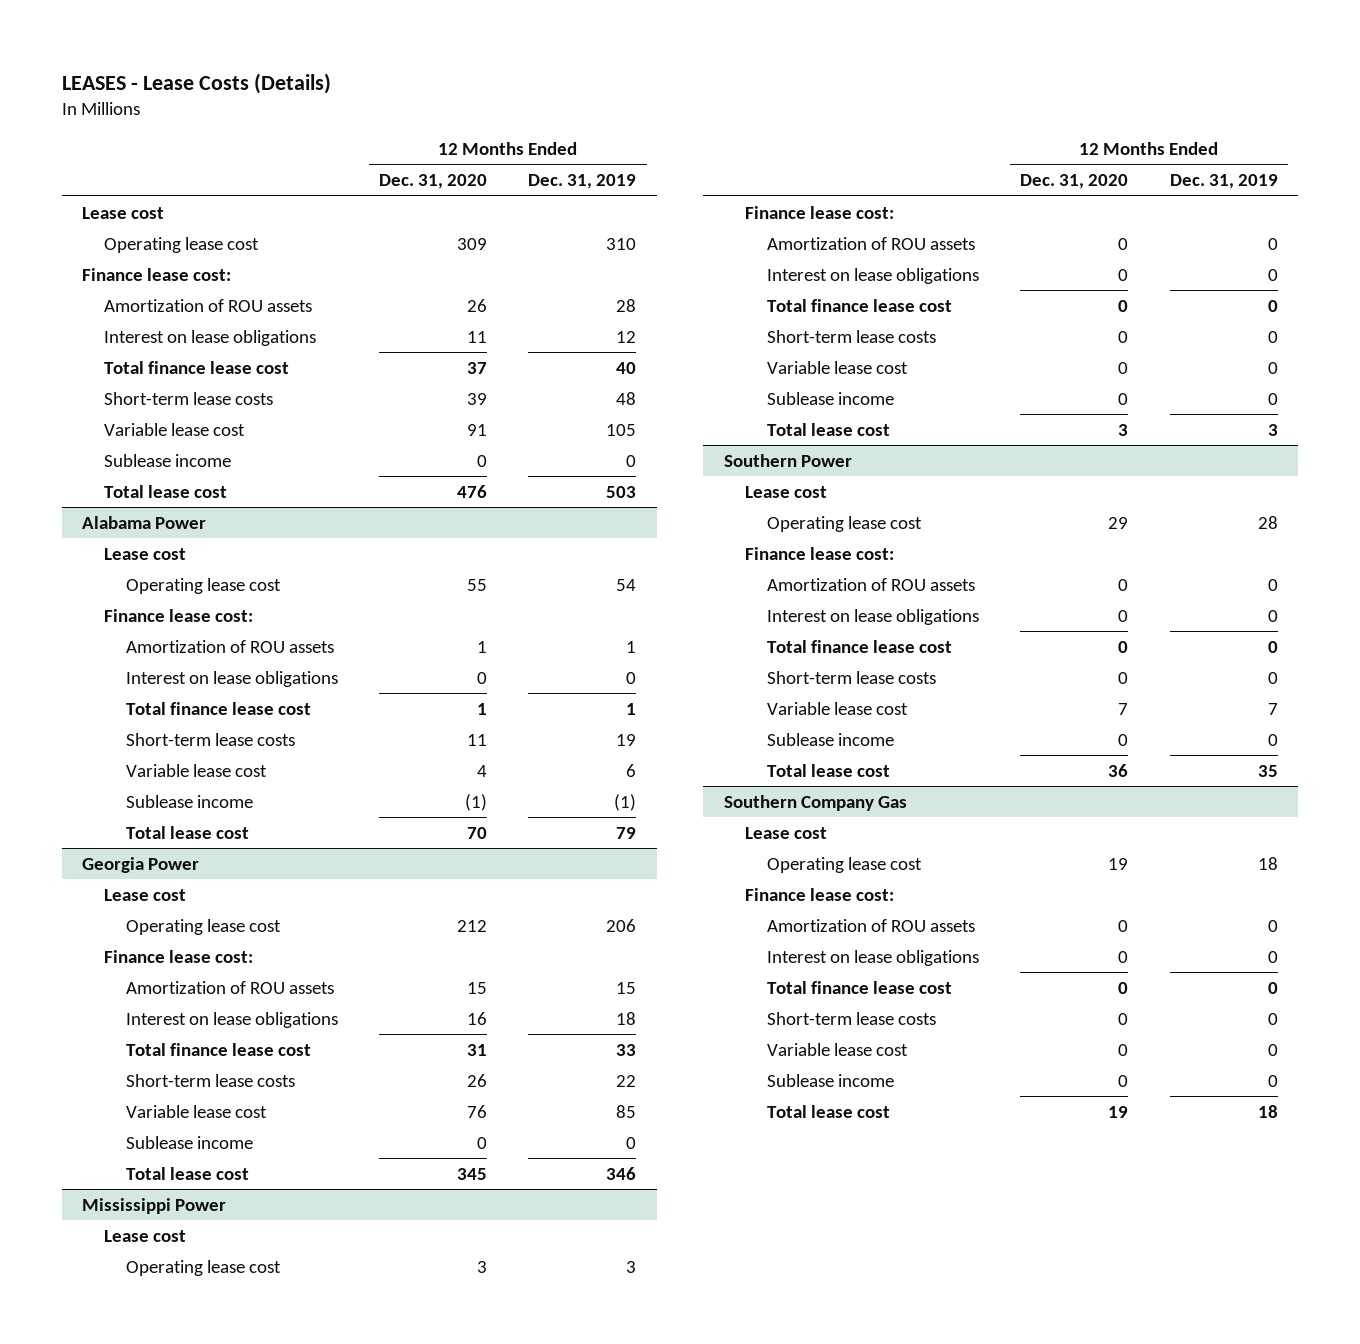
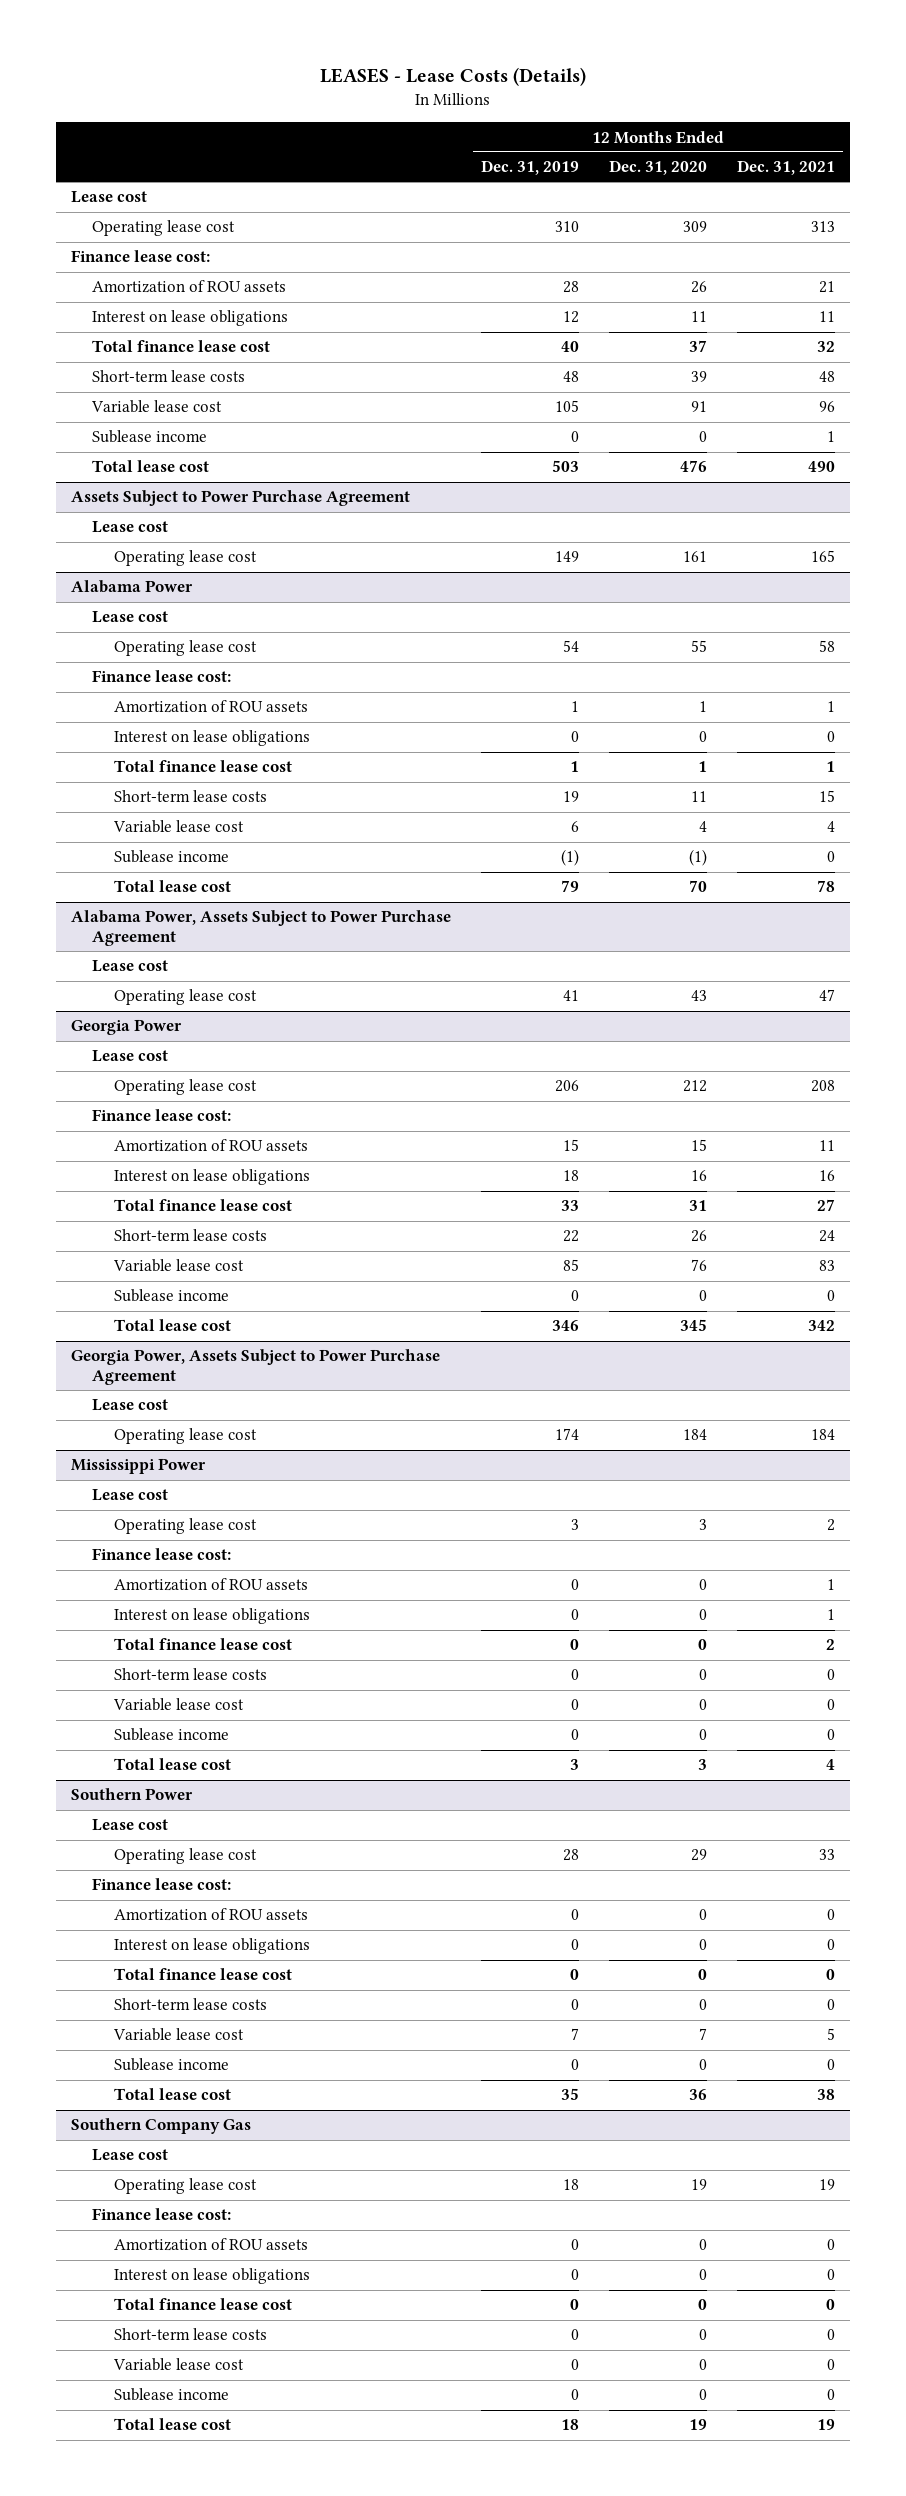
- | 12 Months Ended Dec. 31, 2020 | 12 Months Ended Dec. 31, 2019
+ | 12 Months Ended Dec. 31, 2019 | 12 Months Ended Dec. 31, 2020 | 12 Months Ended Dec. 31, 2021
+ Assets Subject to Power Purchase Agreement
+ Lease cost
+ Operating lease cost | 149 | 161 | 165
+ Alabama Power, Assets Subject to Power Purchase Agreement
+ Lease cost
+ Operating lease cost | 41 | 43 | 47
+ Georgia Power, Assets Subject to Power Purchase Agreement
+ Lease cost
+ Operating lease cost | 174 | 184 | 184

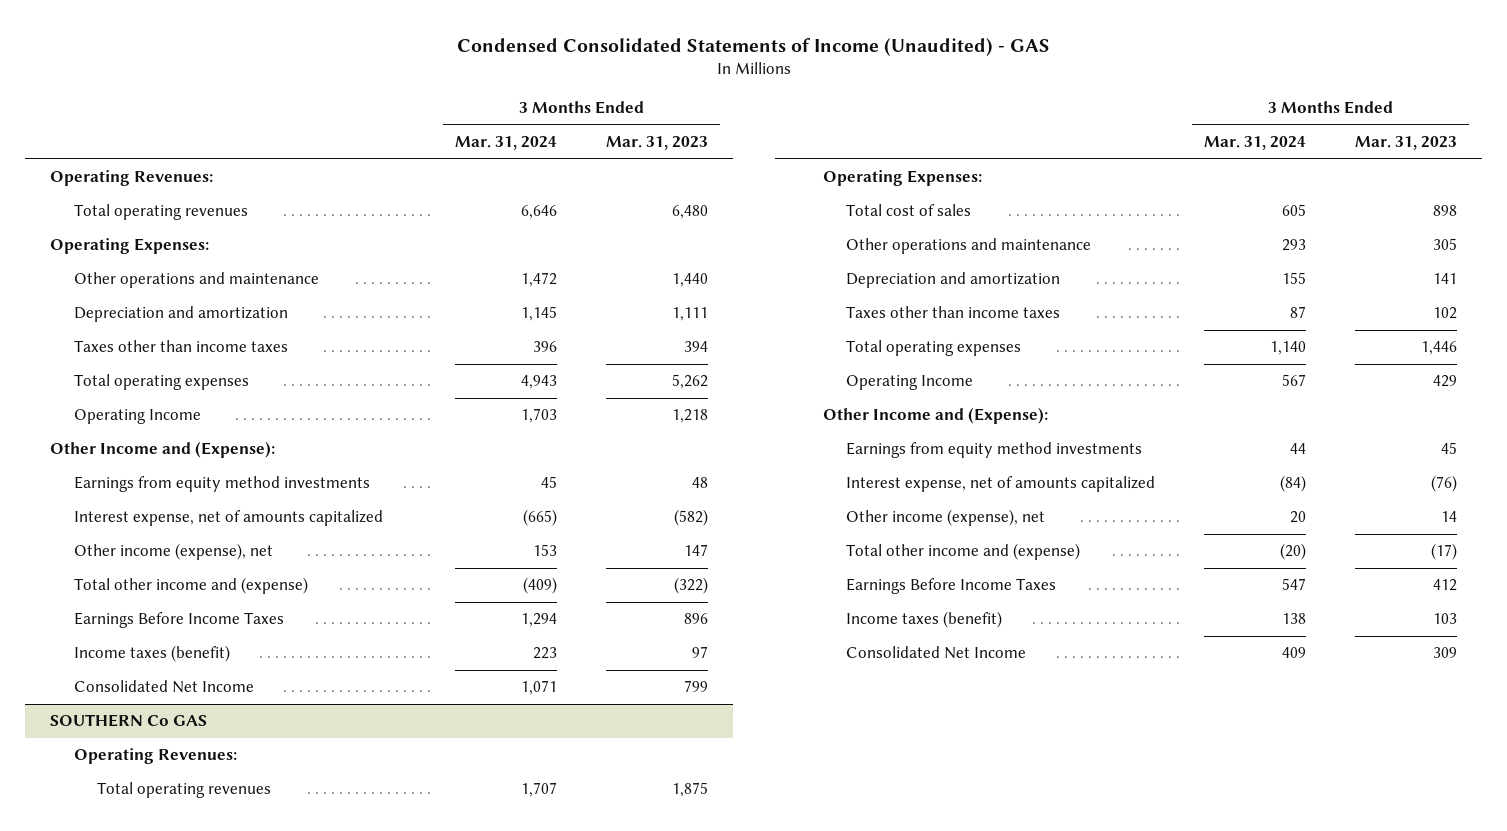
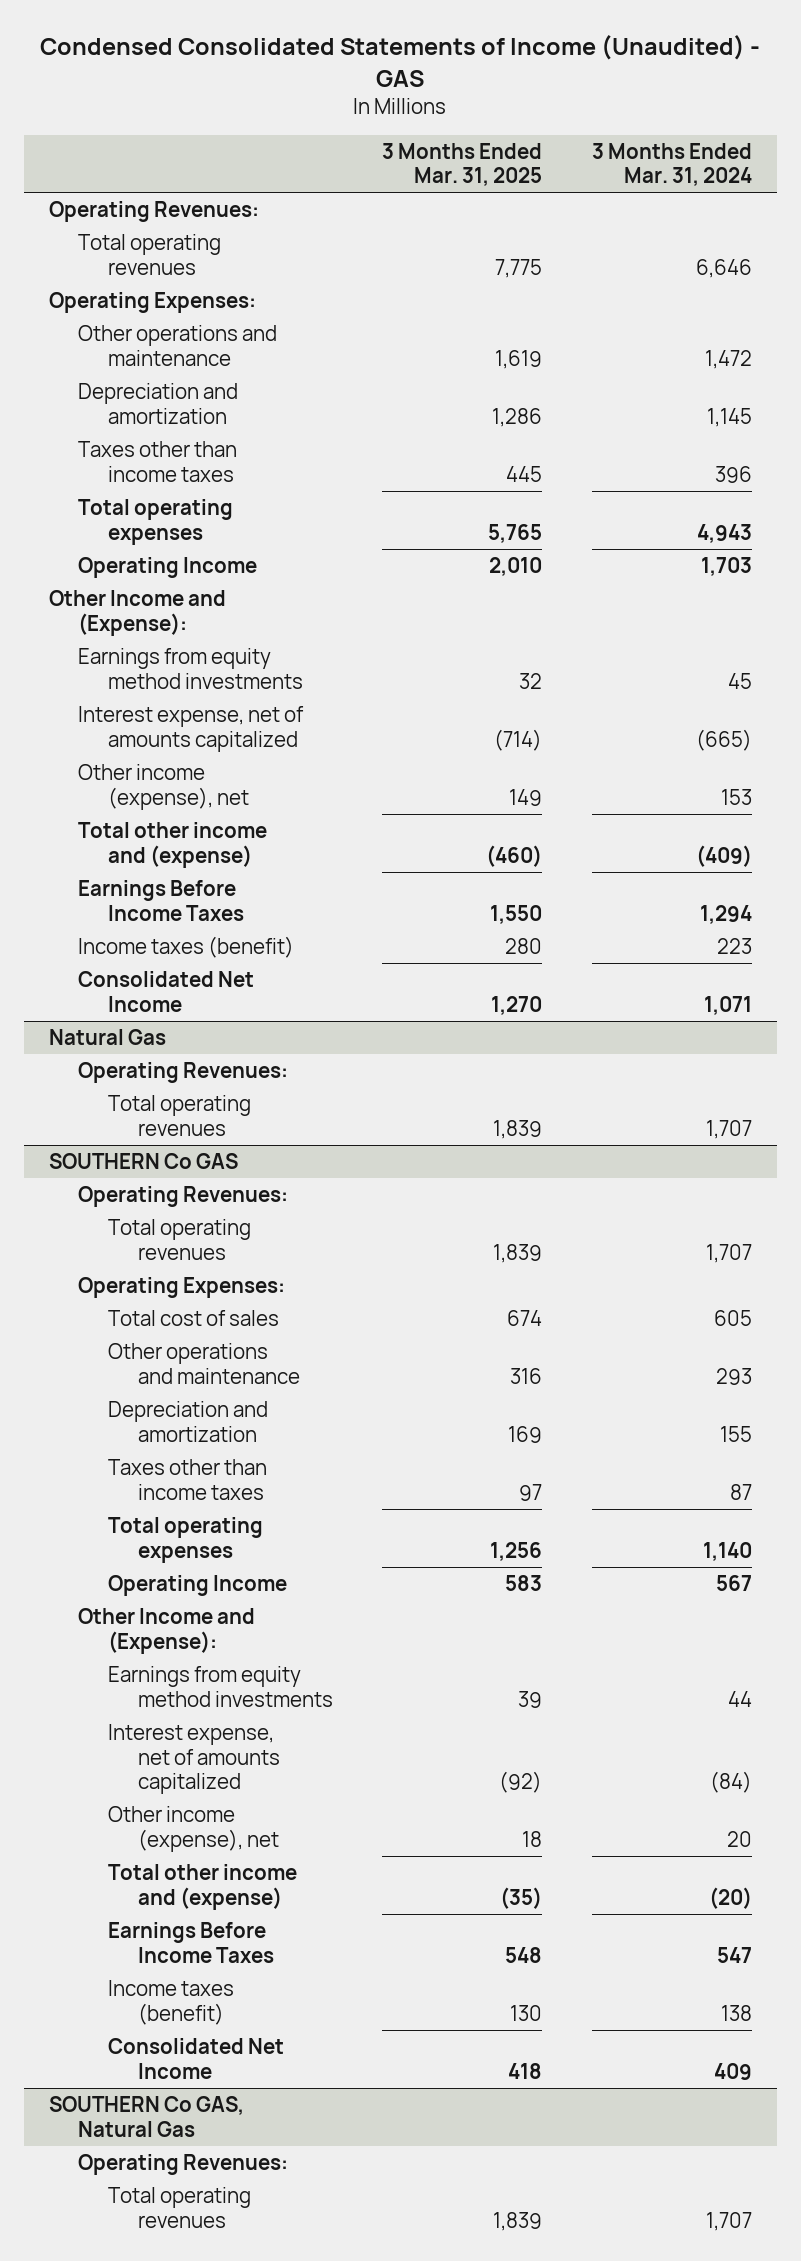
- | 3 Months Ended Mar. 31, 2024 | 3 Months Ended Mar. 31, 2023
+ | 3 Months Ended Mar. 31, 2025 | 3 Months Ended Mar. 31, 2024
+ Natural Gas
+ Operating Revenues:
+ Total operating revenues | 1,839 | 1,707
+ SOUTHERN Co GAS, Natural Gas
+ Operating Revenues:
+ Total operating revenues | 1,839 | 1,707

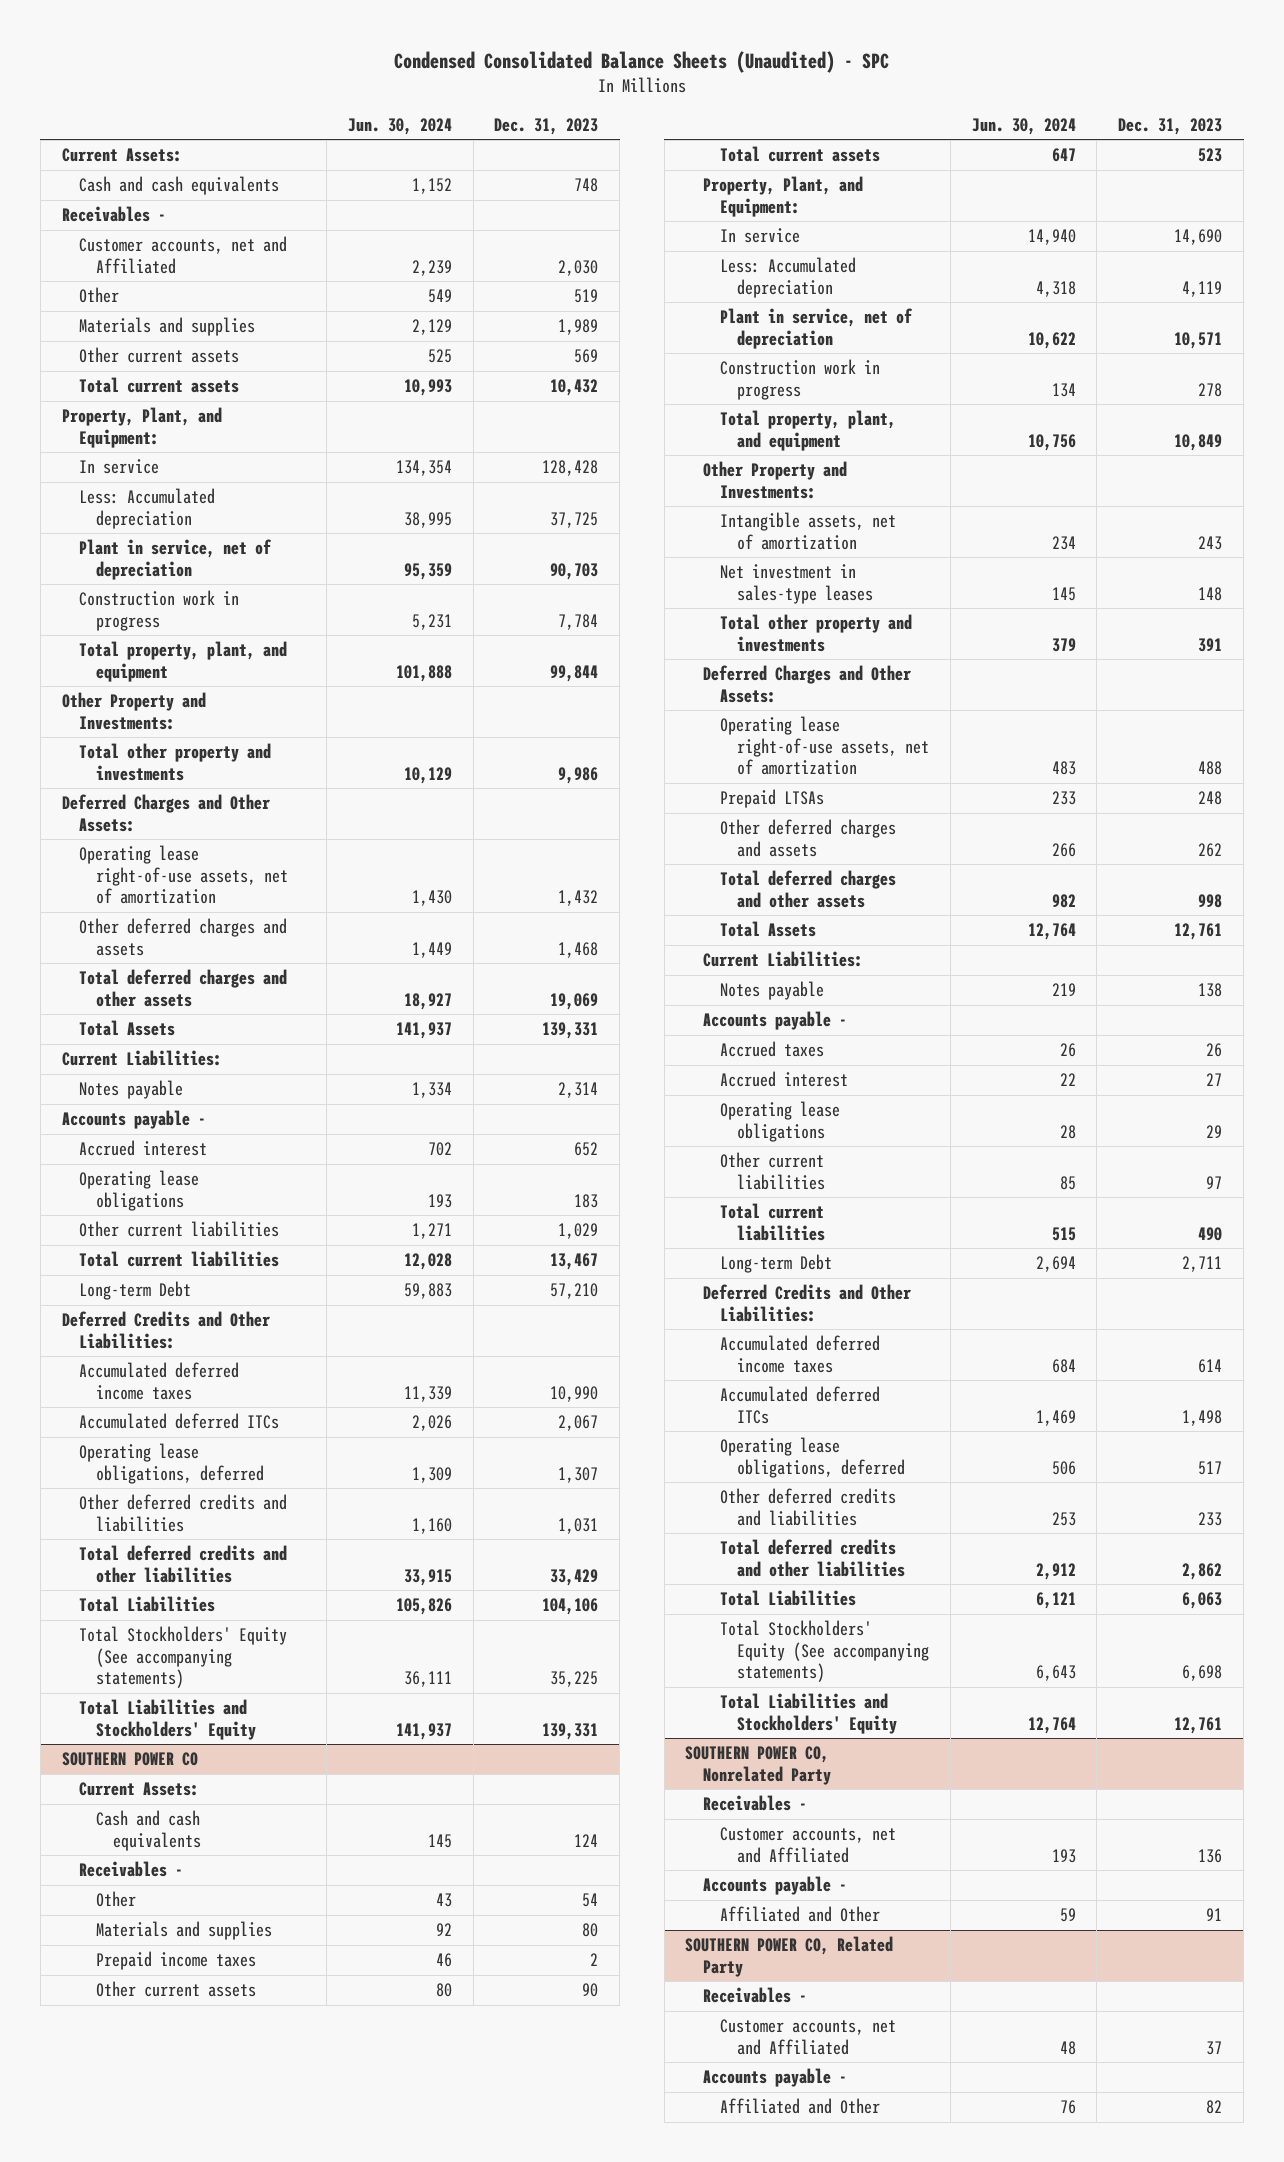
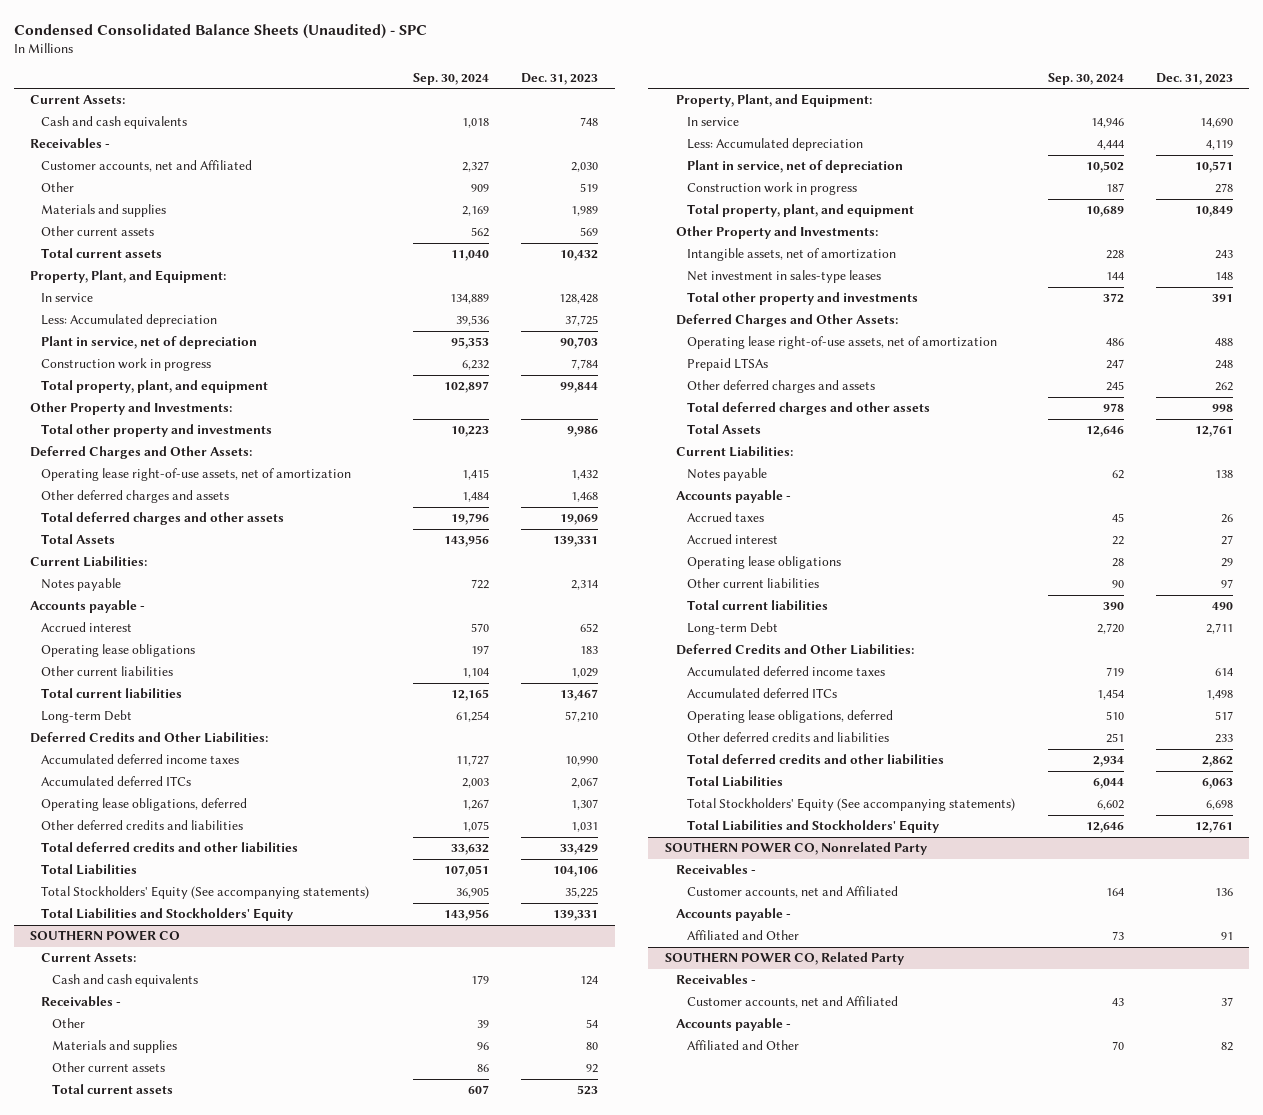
- | Jun. 30, 2024 | Dec. 31, 2023
+ | Sep. 30, 2024 | Dec. 31, 2023
@ SOUTHERN POWER CO
- Prepaid income taxes | 46 | 2
- Other current assets | 80 | 90
+ Other current assets | 86 | 92

